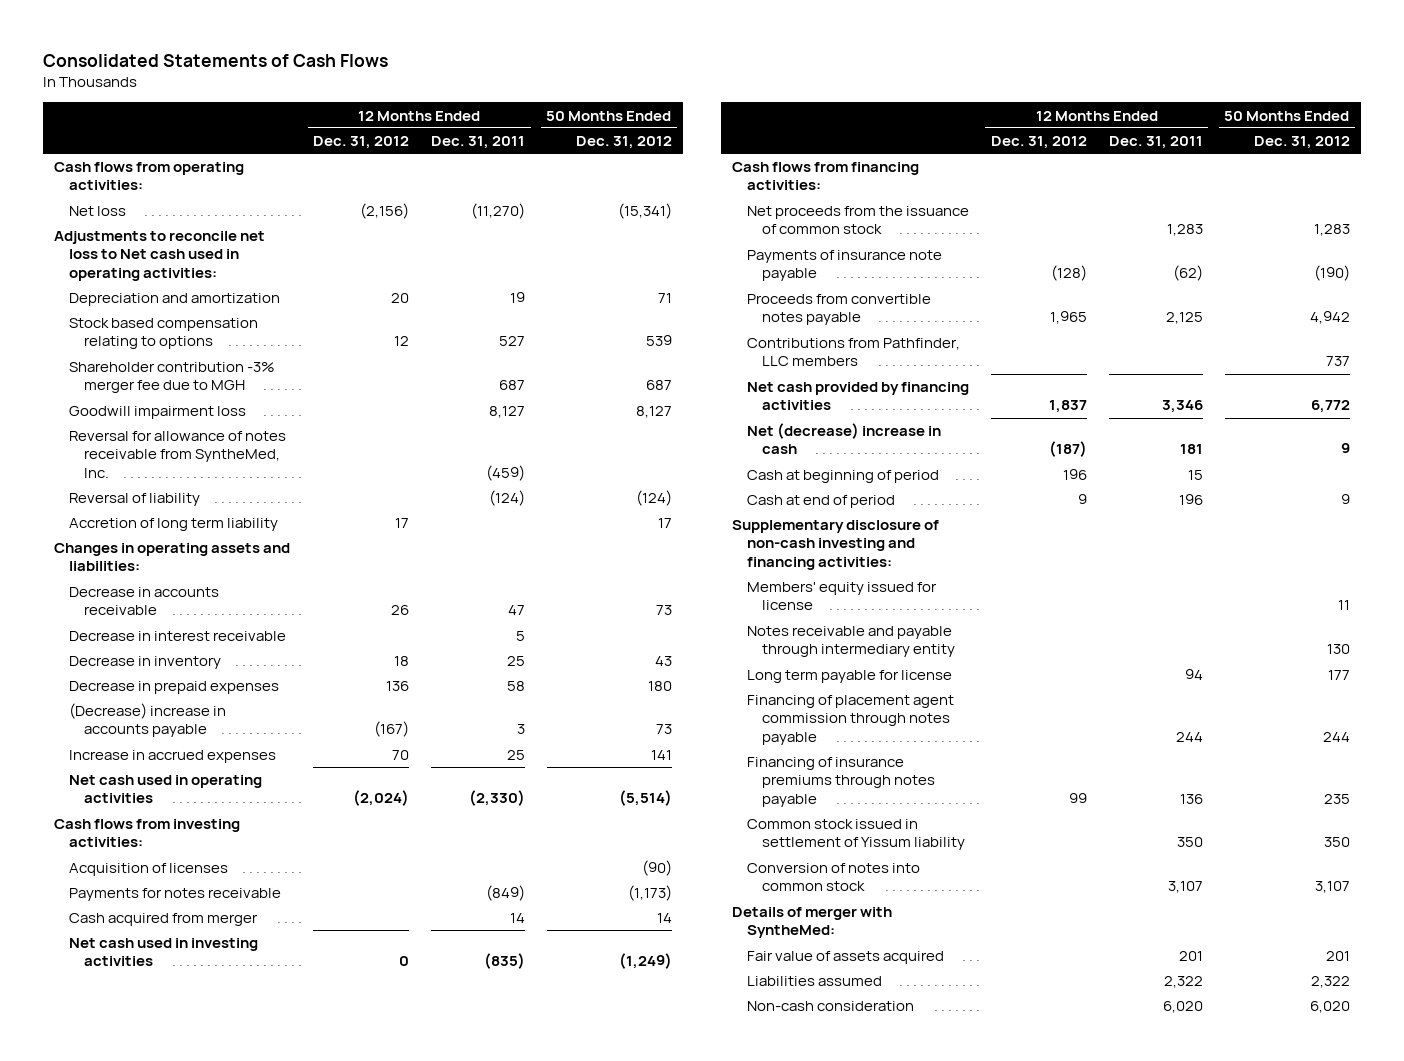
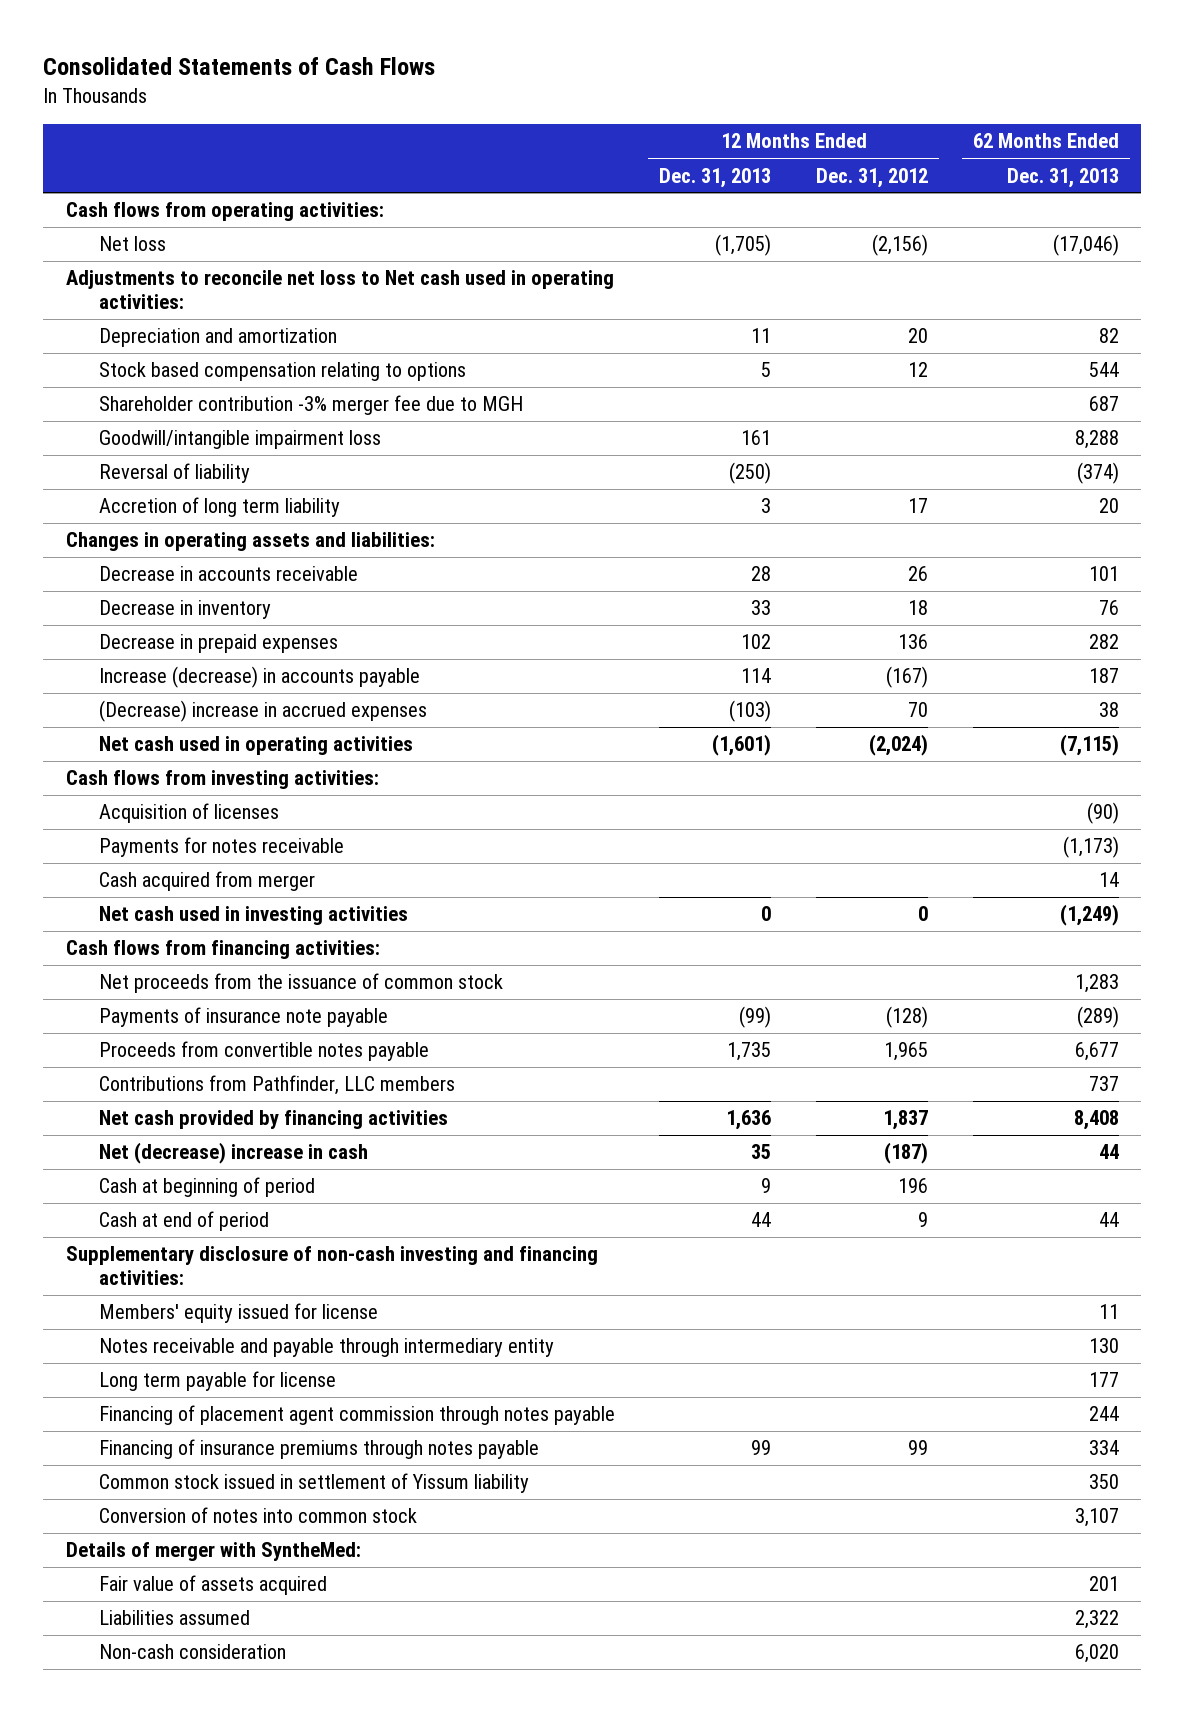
- | 12 Months Ended Dec. 31, 2012 | 12 Months Ended Dec. 31, 2011 | 50 Months Ended Dec. 31, 2012
+ | 12 Months Ended Dec. 31, 2013 | 12 Months Ended Dec. 31, 2012 | 62 Months Ended Dec. 31, 2013
- Goodwill impairment loss | | 8,127 | 8,127
- Reversal for allowance of notes receivable from SyntheMed, Inc. | | (459) |
+ Goodwill/intangible impairment loss | 161 | | 8,288
- Decrease in interest receivable | | 5 |
- (Decrease) increase in accounts payable | (167) | 3 | 73
- Increase in accrued expenses | 70 | 25 | 141
+ Increase (decrease) in accounts payable | 114 | (167) | 187
+ (Decrease) increase in accrued expenses | (103) | 70 | 38

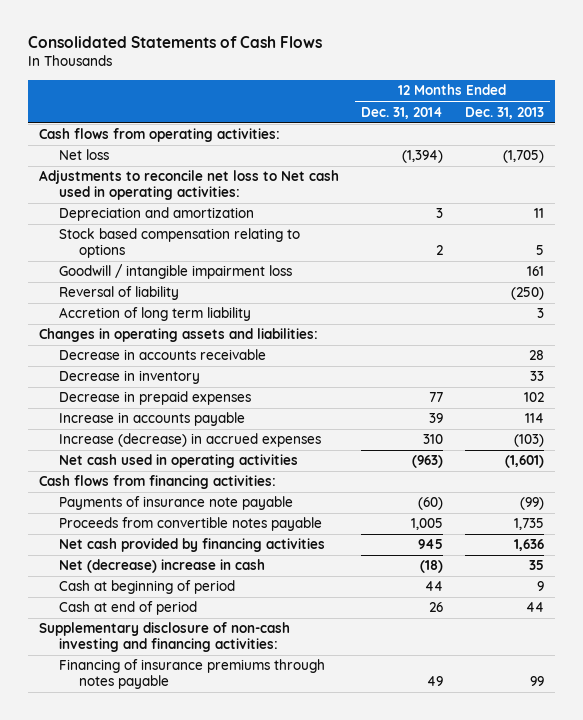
- | 12 Months Ended Dec. 31, 2013 | 12 Months Ended Dec. 31, 2012 | 62 Months Ended Dec. 31, 2013
+ | 12 Months Ended Dec. 31, 2014 | 12 Months Ended Dec. 31, 2013
- Shareholder contribution -3% merger fee due to MGH | | | 687
- Goodwill/intangible impairment loss | 161 | | 8,288
+ Goodwill / intangible impairment loss | | 161
- Increase (decrease) in accounts payable | 114 | (167) | 187
- (Decrease) increase in accrued expenses | (103) | 70 | 38
+ Increase in accounts payable | 39 | 114
+ Increase (decrease) in accrued expenses | 310 | (103)
- Cash flows from investing activities:
- Acquisition of licenses | | | (90)
- Payments for notes receivable | | | (1,173)
- Cash acquired from merger | | | 14
- Net cash used in investing activities | 0 | 0 | (1,249)
- Net proceeds from the issuance of common stock | | | 1,283
- Contributions from Pathfinder, LLC members | | | 737
- Members' equity issued for license | | | 11
- Notes receivable and payable through intermediary entity | | | 130
- Long term payable for license | | | 177
- Financing of placement agent commission through notes payable | | | 244
- Common stock issued in settlement of Yissum liability | | | 350
- Conversion of notes into common stock | | | 3,107
- Details of merger with SyntheMed:
- Fair value of assets acquired | | | 201
- Liabilities assumed | | | 2,322
- Non-cash consideration | | | 6,020

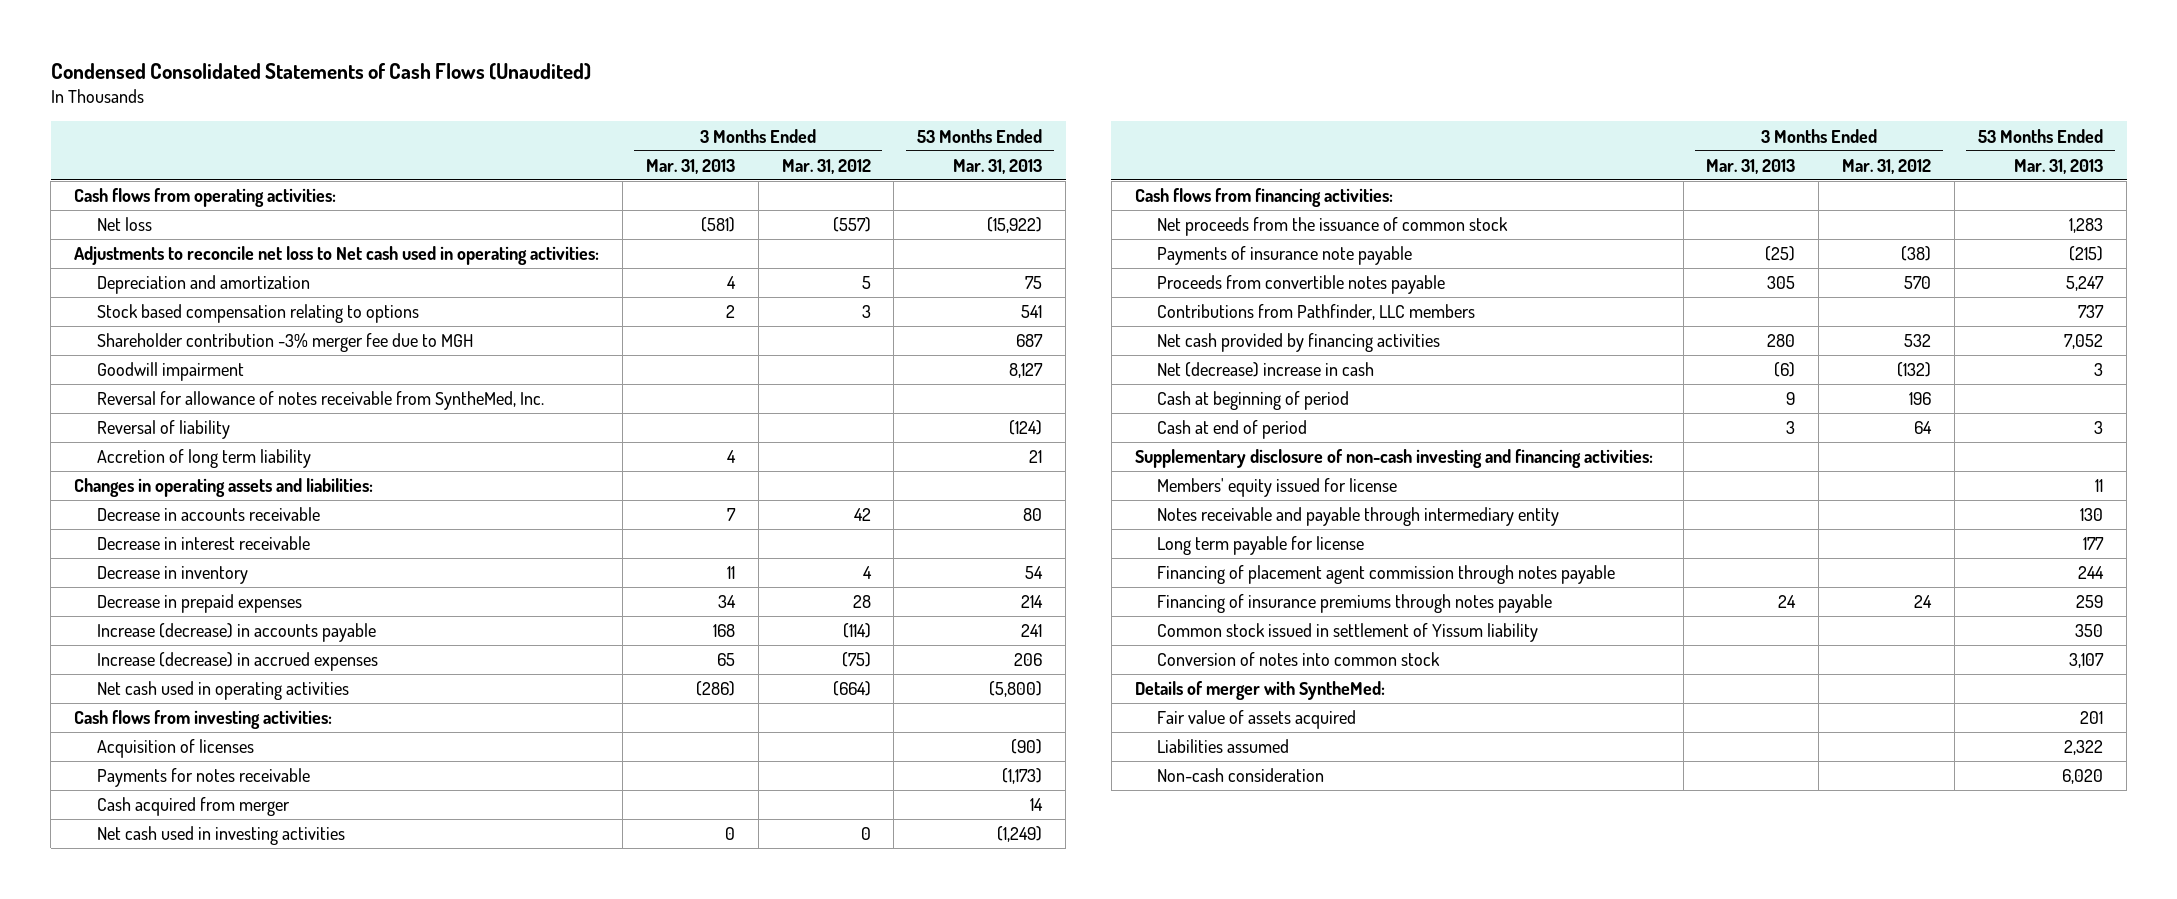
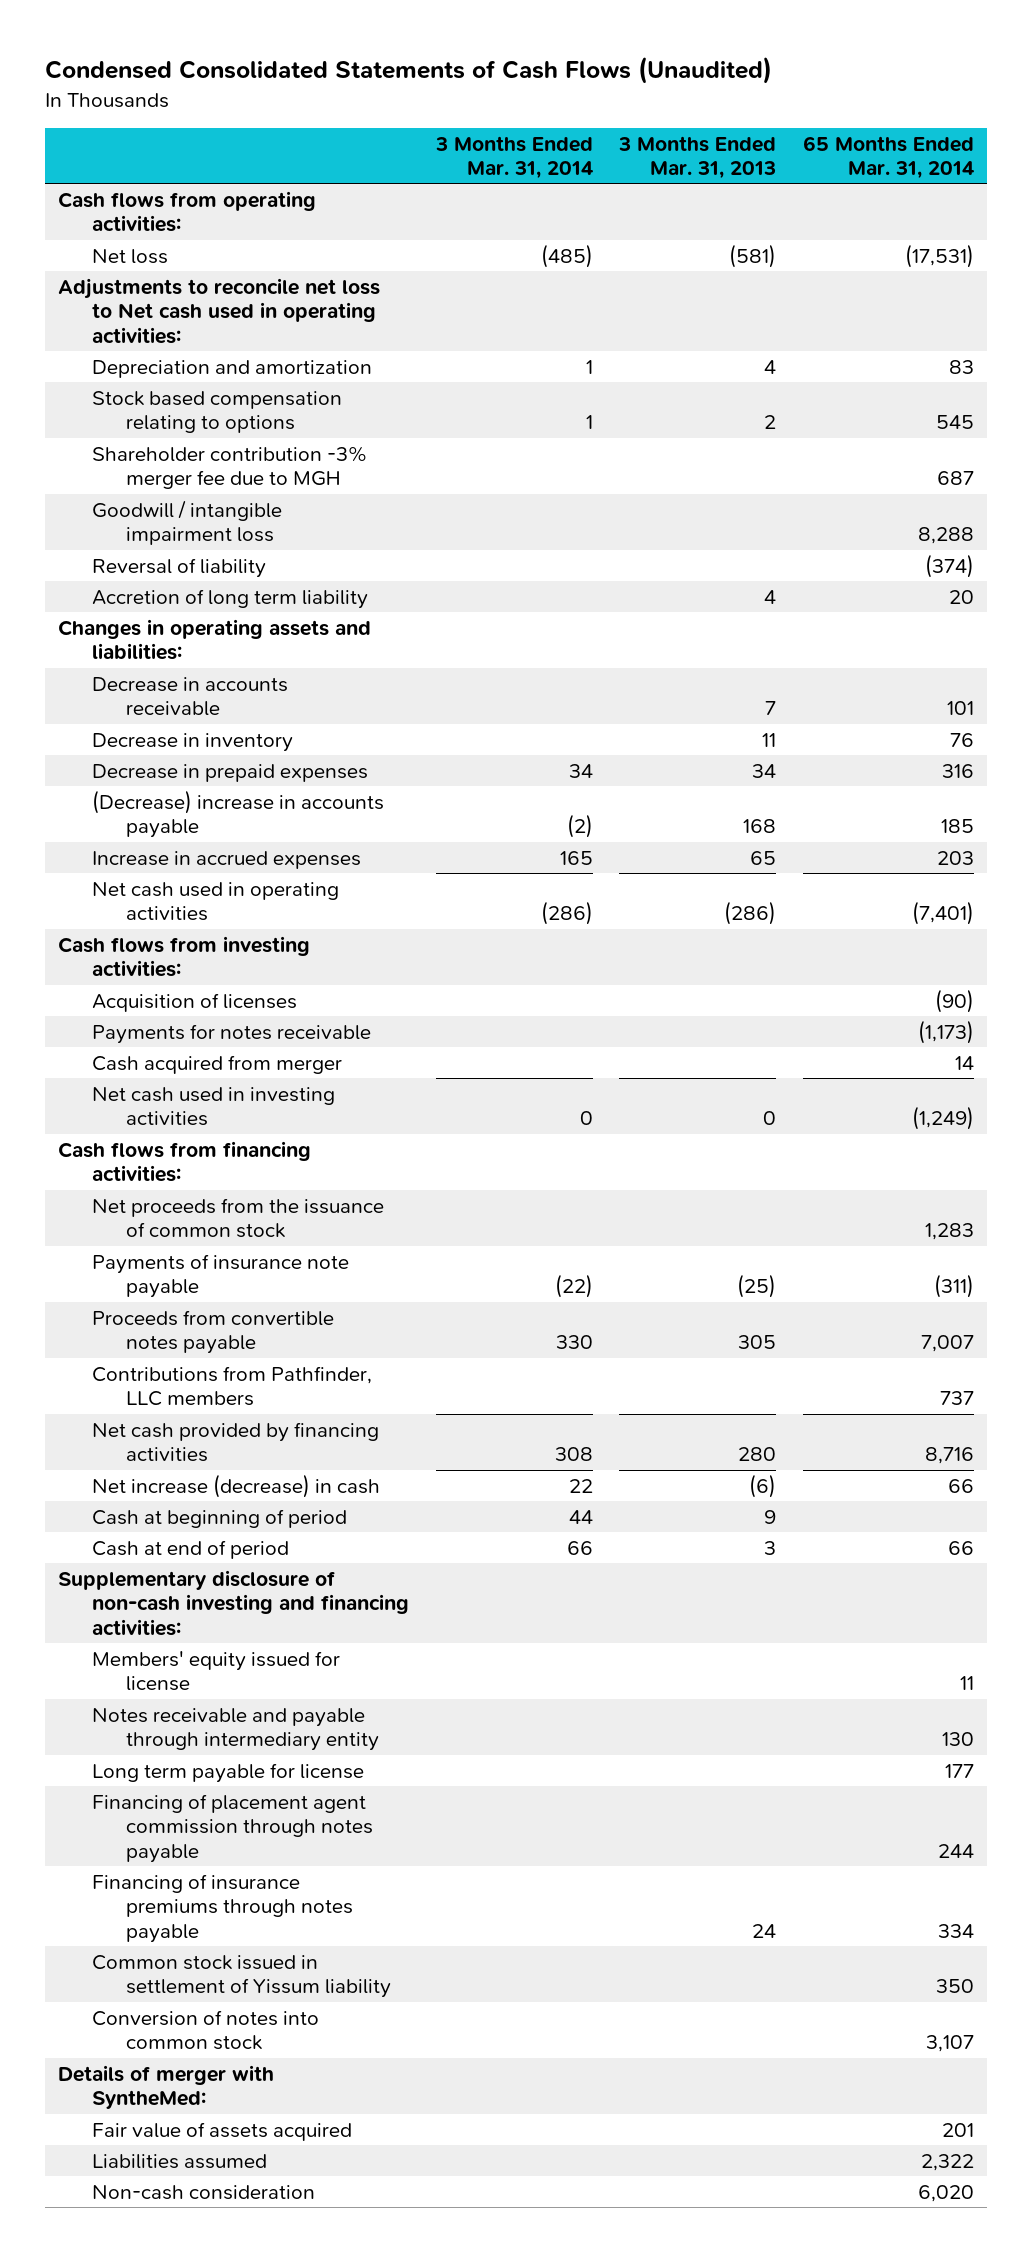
- | 3 Months Ended Mar. 31, 2013 | 3 Months Ended Mar. 31, 2012 | 53 Months Ended Mar. 31, 2013
+ | 3 Months Ended Mar. 31, 2014 | 3 Months Ended Mar. 31, 2013 | 65 Months Ended Mar. 31, 2014
- Goodwill impairment | | | 8,127
- Reversal for allowance of notes receivable from SyntheMed, Inc.
+ Goodwill / intangible impairment loss | | | 8,288
- Decrease in interest receivable
- Increase (decrease) in accounts payable | 168 | (114) | 241
- Increase (decrease) in accrued expenses | 65 | (75) | 206
+ (Decrease) increase in accounts payable | (2) | 168 | 185
+ Increase in accrued expenses | 165 | 65 | 203
- Net (decrease) increase in cash | (6) | (132) | 3
+ Net increase (decrease) in cash | 22 | (6) | 66

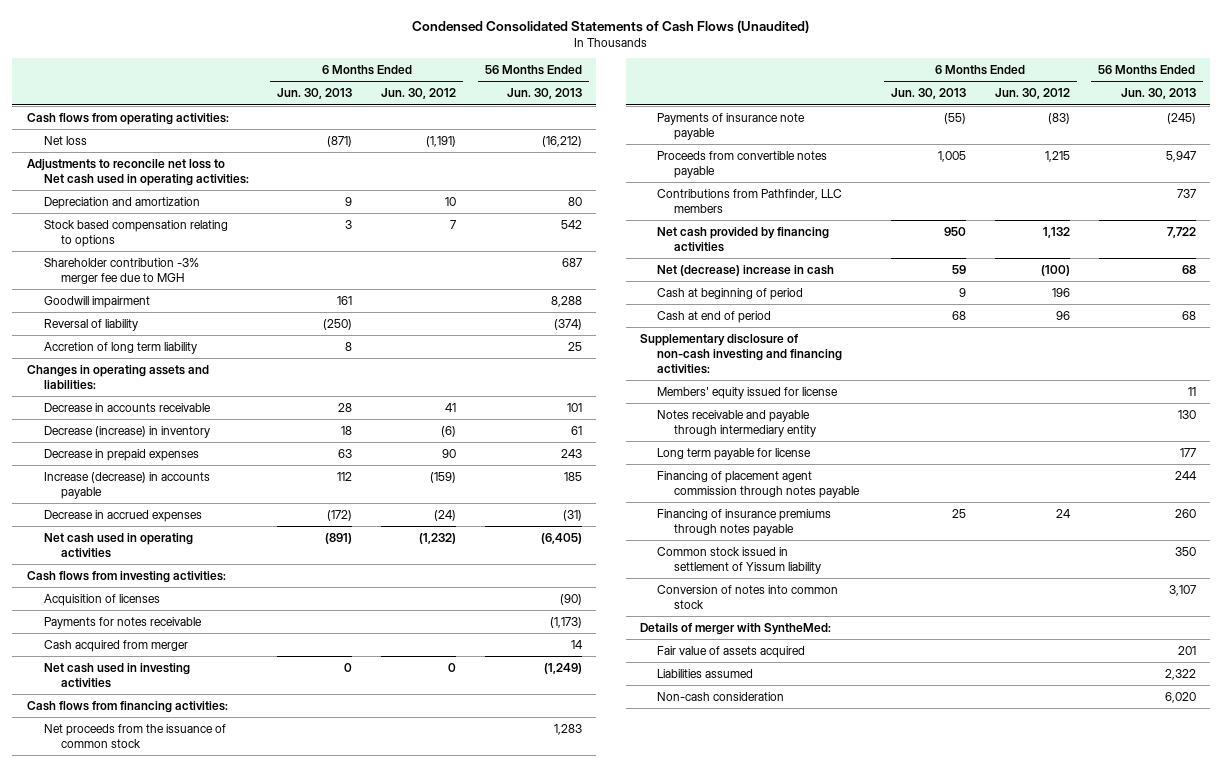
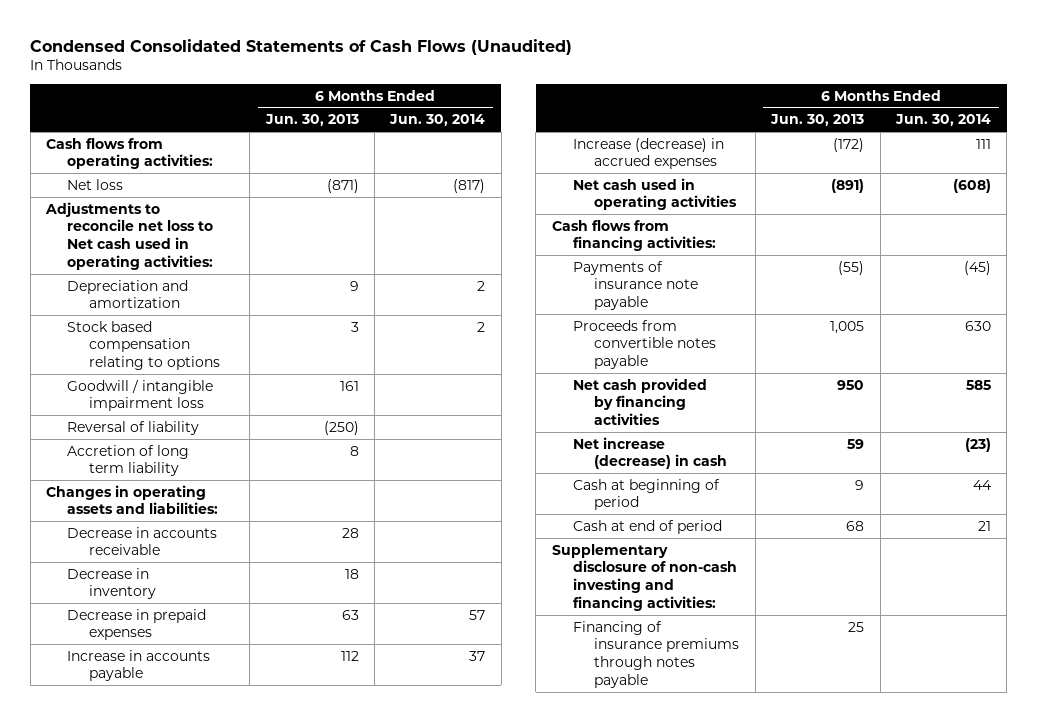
- | 6 Months Ended Jun. 30, 2013 | 6 Months Ended Jun. 30, 2012 | 56 Months Ended Jun. 30, 2013
+ | 6 Months Ended Jun. 30, 2013 | 6 Months Ended Jun. 30, 2014
- Shareholder contribution -3% merger fee due to MGH | | | 687
- Goodwill impairment | 161 | | 8,288
+ Goodwill / intangible impairment loss | 161 |
- Decrease (increase) in inventory | 18 | (6) | 61
+ Decrease in inventory | 18 |
- Increase (decrease) in accounts payable | 112 | (159) | 185
- Decrease in accrued expenses | (172) | (24) | (31)
+ Increase in accounts payable | 112 | 37
+ Increase (decrease) in accrued expenses | (172) | 111
- Cash flows from investing activities:
- Acquisition of licenses | | | (90)
- Payments for notes receivable | | | (1,173)
- Cash acquired from merger | | | 14
- Net cash used in investing activities | 0 | 0 | (1,249)
- Net proceeds from the issuance of common stock | | | 1,283
- Contributions from Pathfinder, LLC members | | | 737
- Net (decrease) increase in cash | 59 | (100) | 68
+ Net increase (decrease) in cash | 59 | (23)
- Members' equity issued for license | | | 11
- Notes receivable and payable through intermediary entity | | | 130
- Long term payable for license | | | 177
- Financing of placement agent commission through notes payable | | | 244
- Common stock issued in settlement of Yissum liability | | | 350
- Conversion of notes into common stock | | | 3,107
- Details of merger with SyntheMed:
- Fair value of assets acquired | | | 201
- Liabilities assumed | | | 2,322
- Non-cash consideration | | | 6,020

